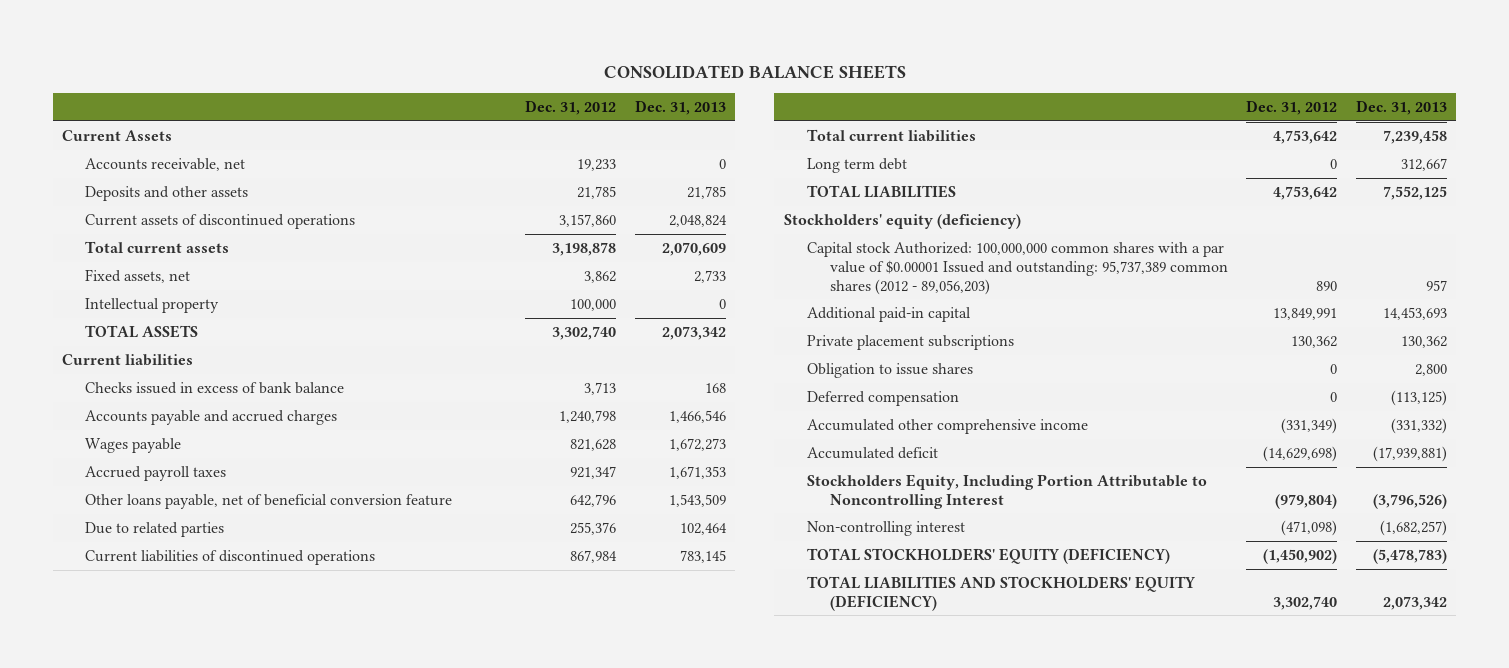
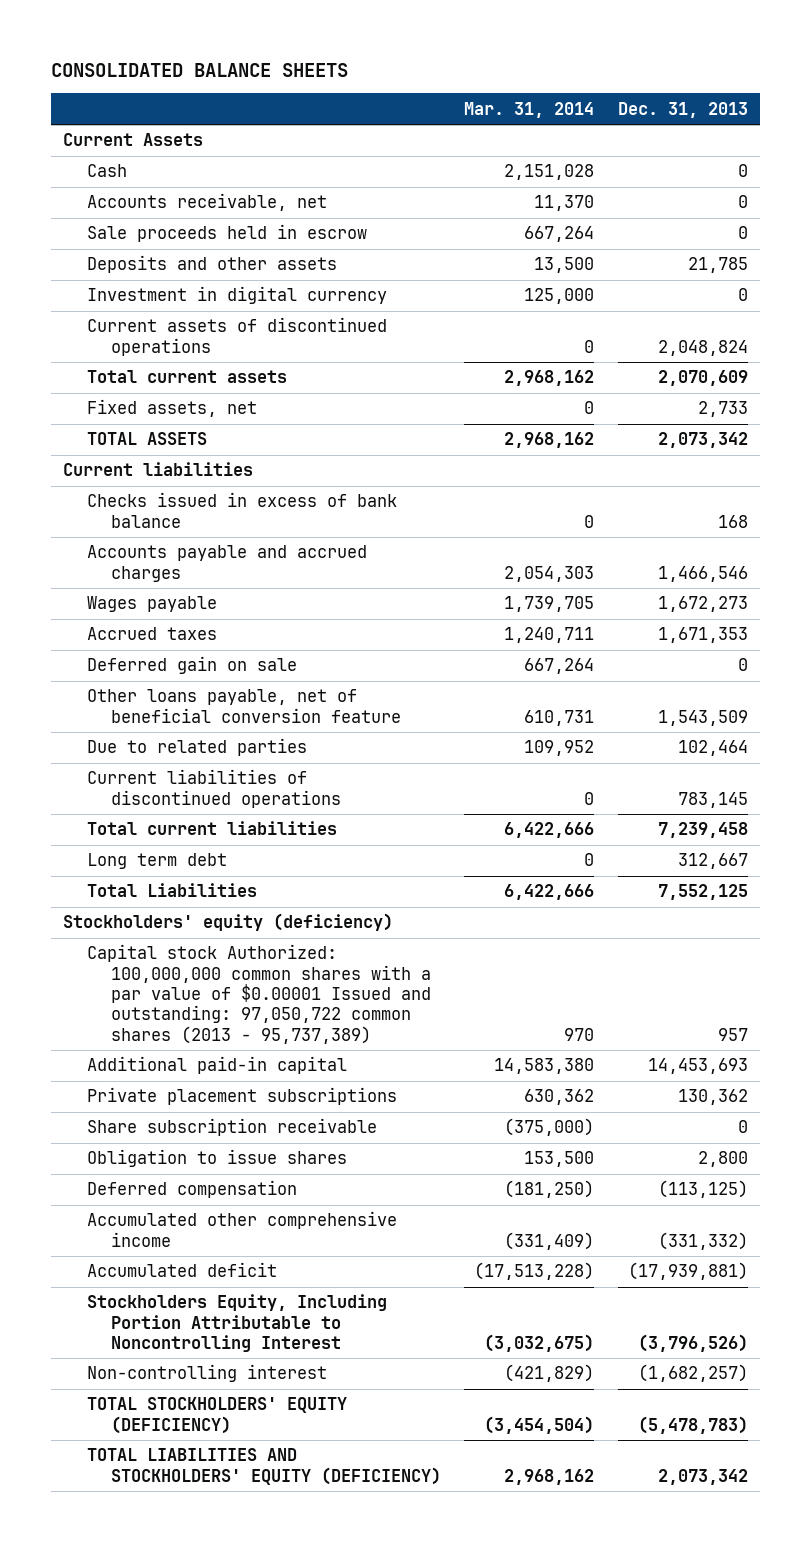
- | Dec. 31, 2012 | Dec. 31, 2013
+ | Mar. 31, 2014 | Dec. 31, 2013
+ Cash | 2,151,028 | 0
+ Sale proceeds held in escrow | 667,264 | 0
+ Investment in digital currency | 125,000 | 0
- Intellectual property | 100,000 | 0
- Accrued payroll taxes | 921,347 | 1,671,353
+ Accrued taxes | 1,240,711 | 1,671,353
+ Deferred gain on sale | 667,264 | 0
- TOTAL LIABILITIES | 4,753,642 | 7,552,125
+ Total Liabilities | 6,422,666 | 7,552,125
- Capital stock Authorized: 100,000,000 common shares with a par value of $0.00001 Issued and outstanding: 95,737,389 common shares (2012 - 89,056,203) | 890 | 957
+ Capital stock Authorized: 100,000,000 common shares with a par value of $0.00001 Issued and outstanding: 97,050,722 common shares (2013 - 95,737,389) | 970 | 957
+ Share subscription receivable | (375,000) | 0

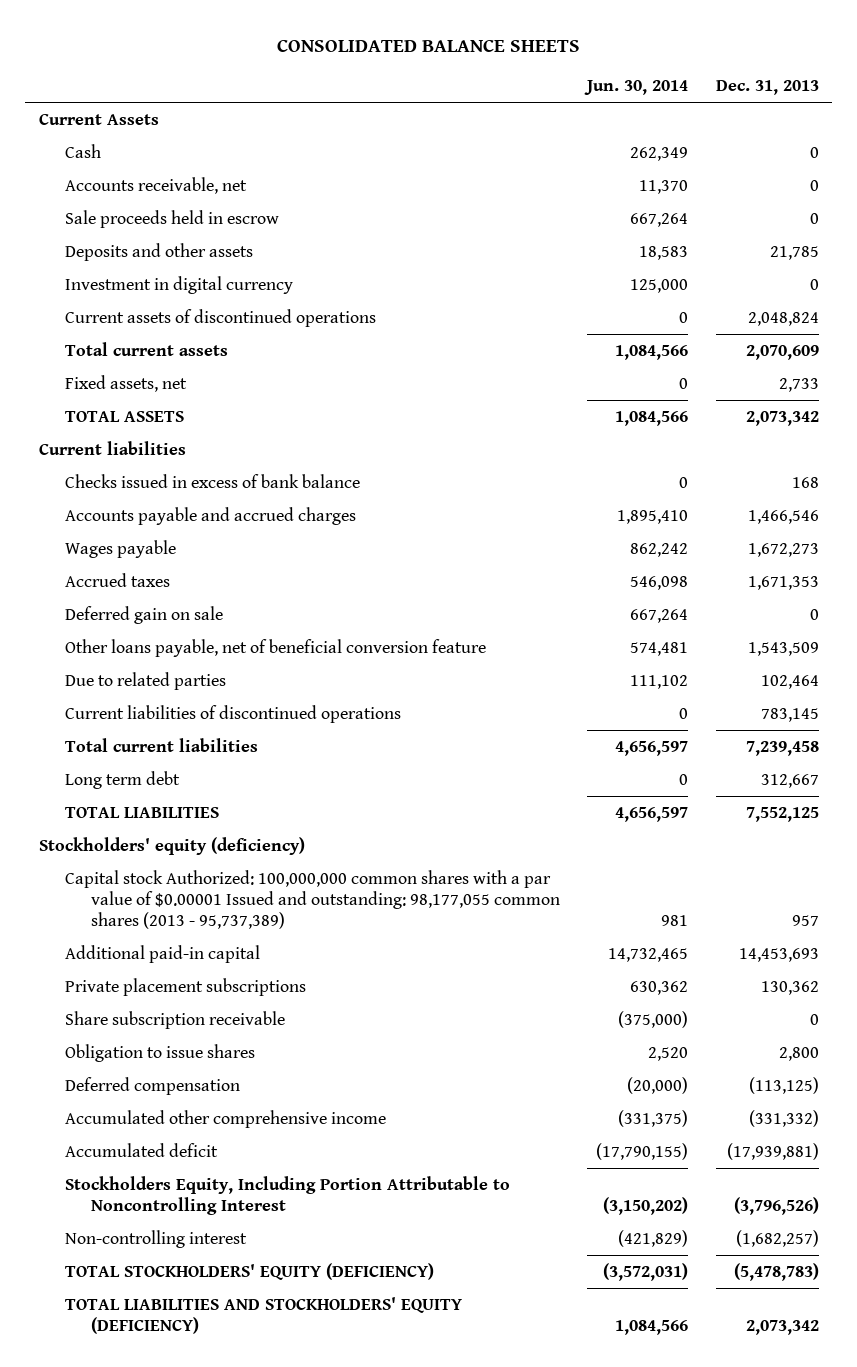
- | Mar. 31, 2014 | Dec. 31, 2013
+ | Jun. 30, 2014 | Dec. 31, 2013
- Total Liabilities | 6,422,666 | 7,552,125
+ TOTAL LIABILITIES | 4,656,597 | 7,552,125
- Capital stock Authorized: 100,000,000 common shares with a par value of $0.00001 Issued and outstanding: 97,050,722 common shares (2013 - 95,737,389) | 970 | 957
+ Capital stock Authorized: 100,000,000 common shares with a par value of $0.00001 Issued and outstanding: 98,177,055 common shares (2013 - 95,737,389) | 981 | 957

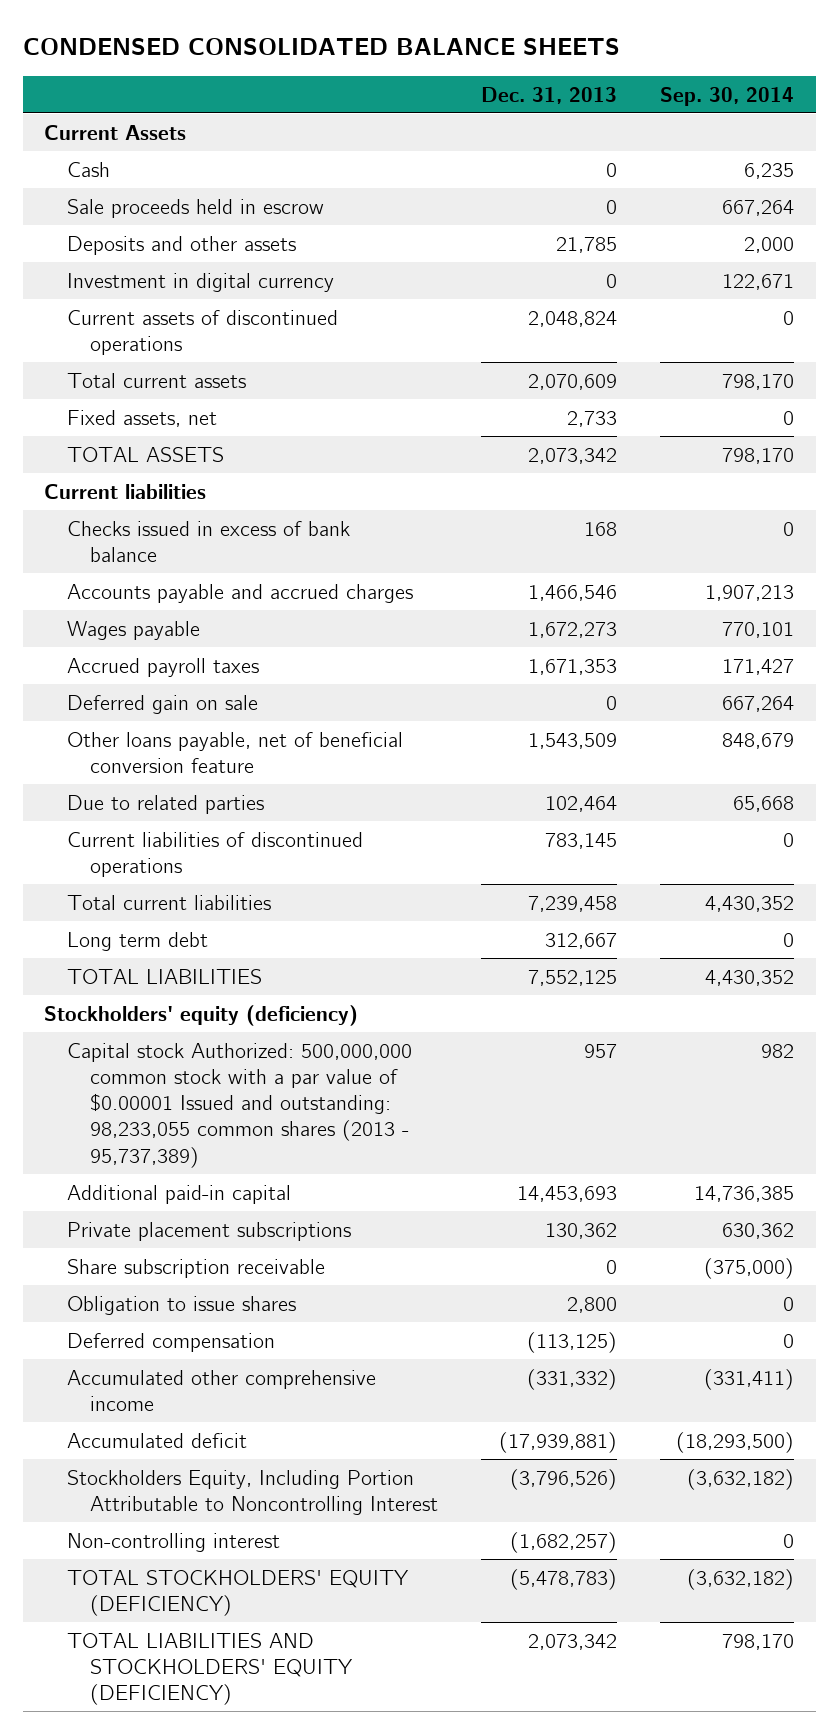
- CONSOLIDATED BALANCE SHEETS
+ CONDENSED CONSOLIDATED BALANCE SHEETS
- | Jun. 30, 2014 | Dec. 31, 2013
+ | Dec. 31, 2013 | Sep. 30, 2014
- Accounts receivable, net | 11,370 | 0
- Accrued taxes | 546,098 | 1,671,353
+ Accrued payroll taxes | 1,671,353 | 171,427
- Capital stock Authorized: 100,000,000 common shares with a par value of $0.00001 Issued and outstanding: 98,177,055 common shares (2013 - 95,737,389) | 981 | 957
+ Capital stock Authorized: 500,000,000 common stock with a par value of $0.00001 Issued and outstanding: 98,233,055 common shares (2013 - 95,737,389) | 957 | 982

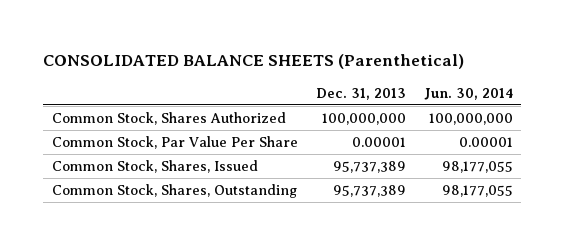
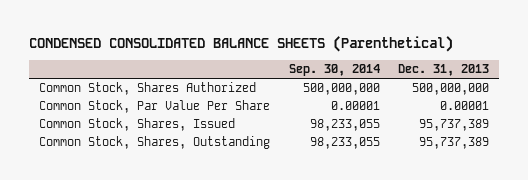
- CONSOLIDATED BALANCE SHEETS (Parenthetical)
+ CONDENSED CONSOLIDATED BALANCE SHEETS (Parenthetical)
- | Dec. 31, 2013 | Jun. 30, 2014
+ | Sep. 30, 2014 | Dec. 31, 2013
- Common Stock, Shares Authorized | 100,000,000 | 100,000,000
+ Common Stock, Shares Authorized | 500,000,000 | 500,000,000

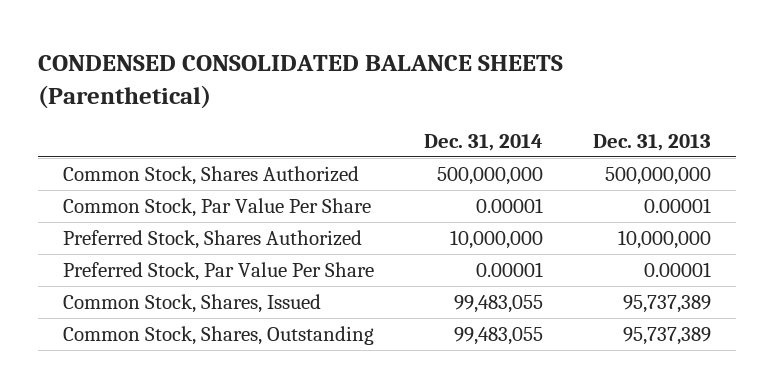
- | Sep. 30, 2014 | Dec. 31, 2013
+ | Dec. 31, 2014 | Dec. 31, 2013
+ Preferred Stock, Shares Authorized | 10,000,000 | 10,000,000
+ Preferred Stock, Par Value Per Share | 0.00001 | 0.00001

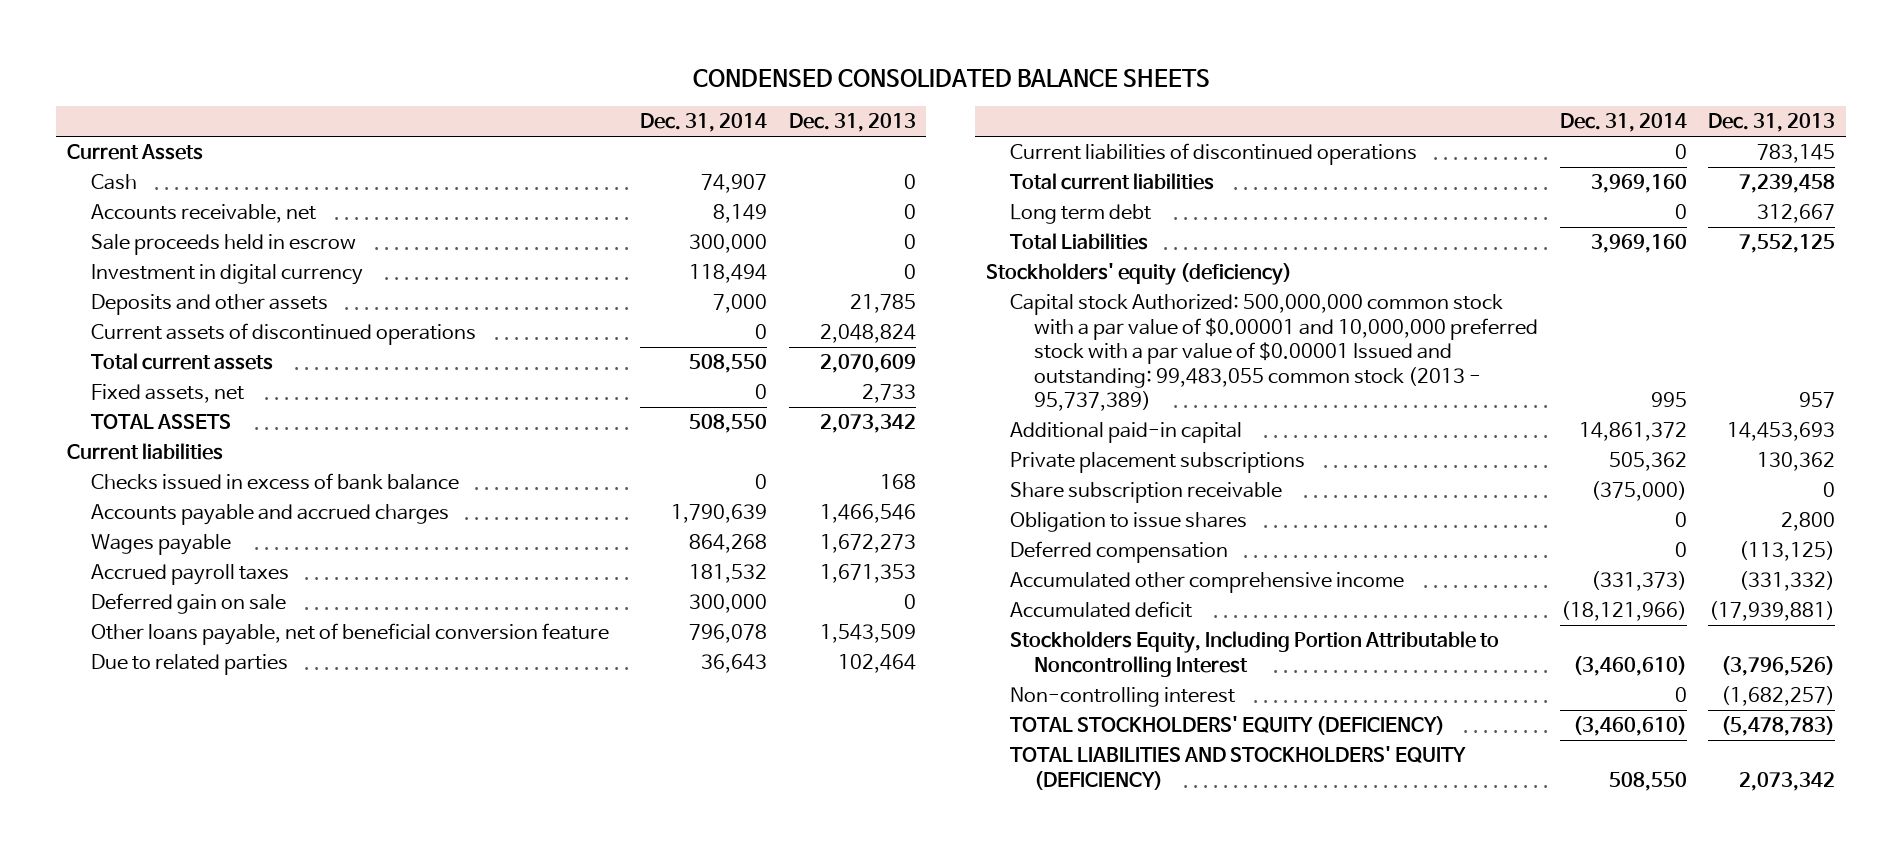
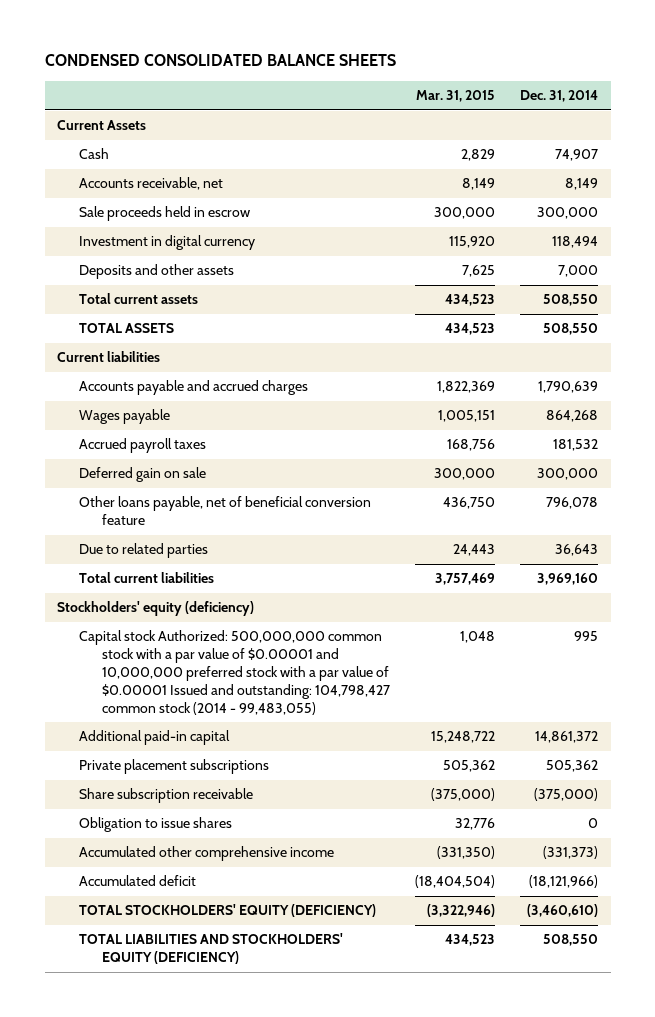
- | Dec. 31, 2014 | Dec. 31, 2013
+ | Mar. 31, 2015 | Dec. 31, 2014
- Current assets of discontinued operations | 0 | 2,048,824
- Fixed assets, net | 0 | 2,733
- Checks issued in excess of bank balance | 0 | 168
- Current liabilities of discontinued operations | 0 | 783,145
- Long term debt | 0 | 312,667
- Total Liabilities | 3,969,160 | 7,552,125
- Capital stock Authorized: 500,000,000 common stock with a par value of $0.00001 and 10,000,000 preferred stock with a par value of $0.00001 Issued and outstanding: 99,483,055 common stock (2013 - 95,737,389) | 995 | 957
+ Capital stock Authorized: 500,000,000 common stock with a par value of $0.00001 and 10,000,000 preferred stock with a par value of $0.00001 Issued and outstanding: 104,798,427 common stock (2014 - 99,483,055) | 1,048 | 995
- Deferred compensation | 0 | (113,125)
- Stockholders Equity, Including Portion Attributable to Noncontrolling Interest | (3,460,610) | (3,796,526)
- Non-controlling interest | 0 | (1,682,257)

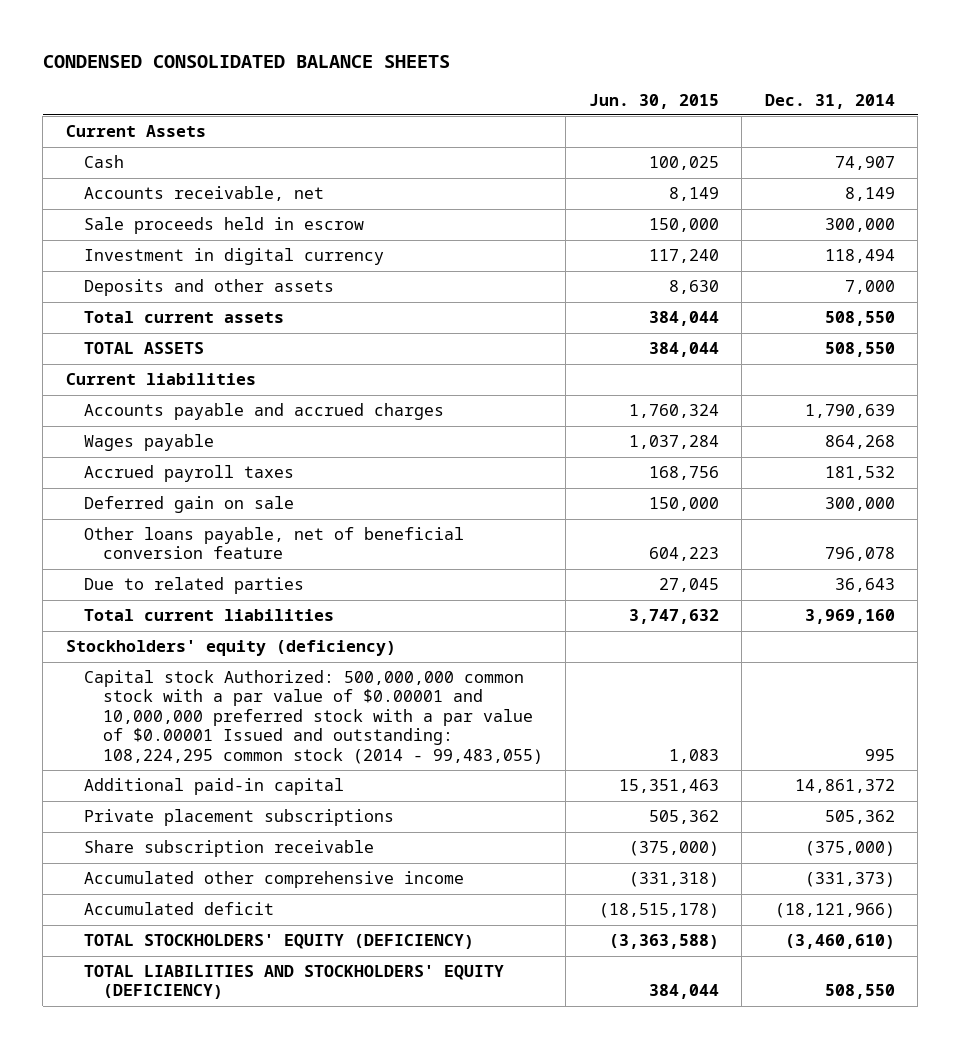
- | Mar. 31, 2015 | Dec. 31, 2014
+ | Jun. 30, 2015 | Dec. 31, 2014
- Capital stock Authorized: 500,000,000 common stock with a par value of $0.00001 and 10,000,000 preferred stock with a par value of $0.00001 Issued and outstanding: 104,798,427 common stock (2014 - 99,483,055) | 1,048 | 995
+ Capital stock Authorized: 500,000,000 common stock with a par value of $0.00001 and 10,000,000 preferred stock with a par value of $0.00001 Issued and outstanding: 108,224,295 common stock (2014 - 99,483,055) | 1,083 | 995
- Obligation to issue shares | 32,776 | 0

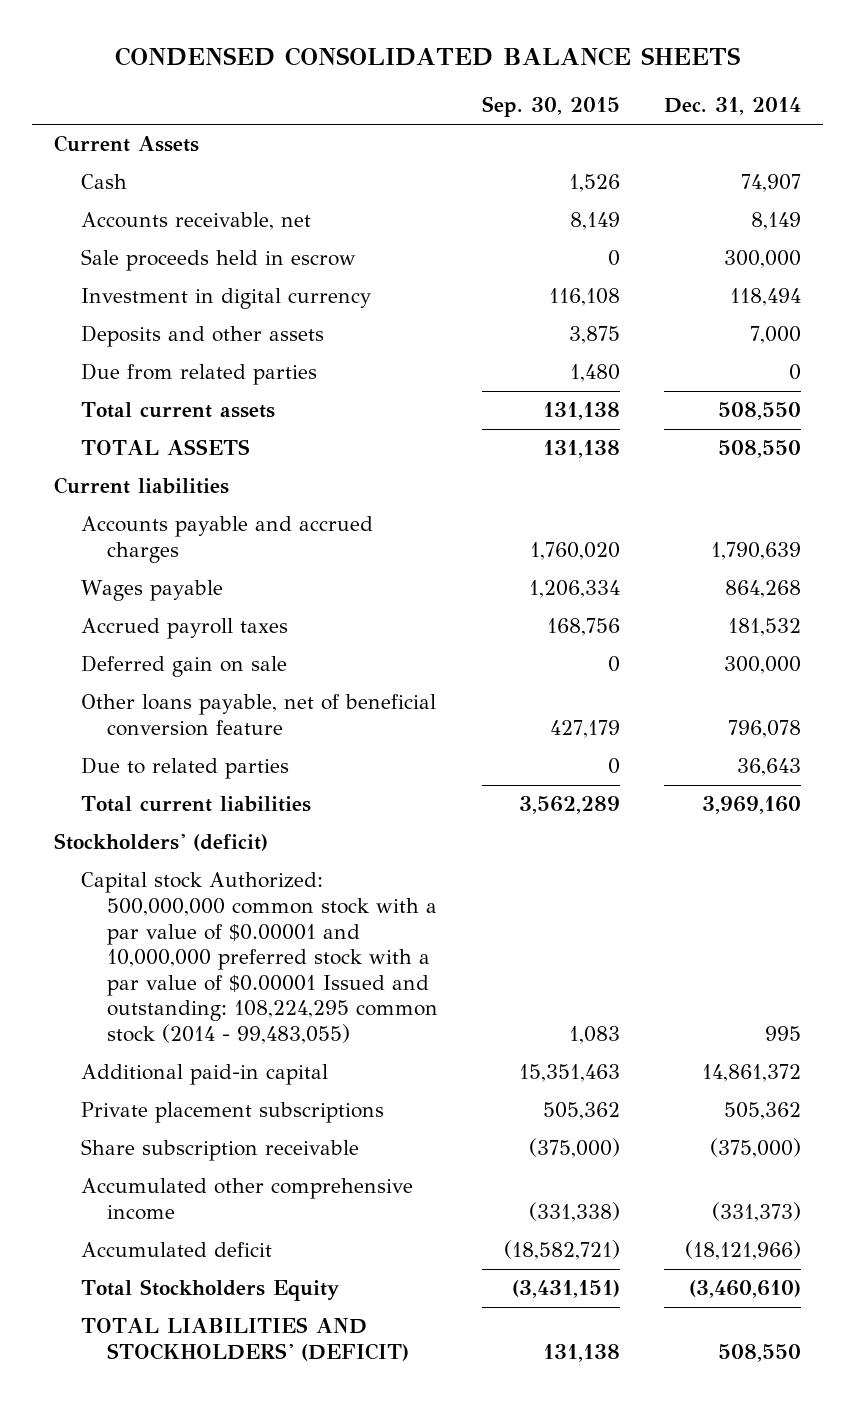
- | Jun. 30, 2015 | Dec. 31, 2014
+ | Sep. 30, 2015 | Dec. 31, 2014
+ Due from related parties | 1,480 | 0
- Stockholders' equity (deficiency)
+ Stockholders' (deficit)
- TOTAL STOCKHOLDERS' EQUITY (DEFICIENCY) | (3,363,588) | (3,460,610)
- TOTAL LIABILITIES AND STOCKHOLDERS' EQUITY (DEFICIENCY) | 384,044 | 508,550
+ Total Stockholders Equity | (3,431,151) | (3,460,610)
+ TOTAL LIABILITIES AND STOCKHOLDERS' (DEFICIT) | 131,138 | 508,550

